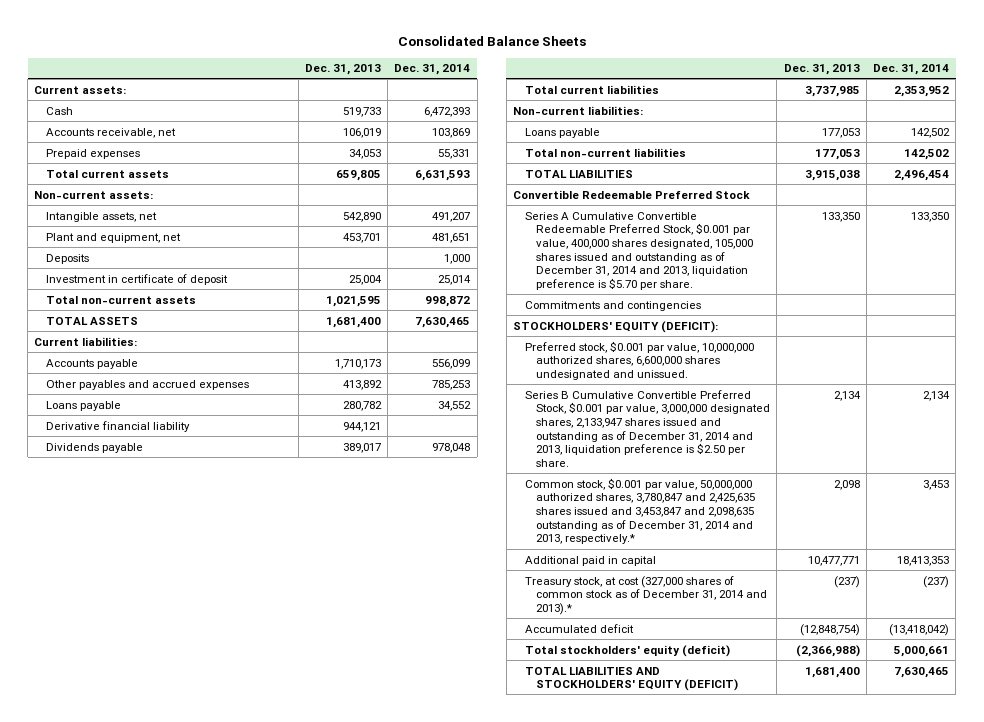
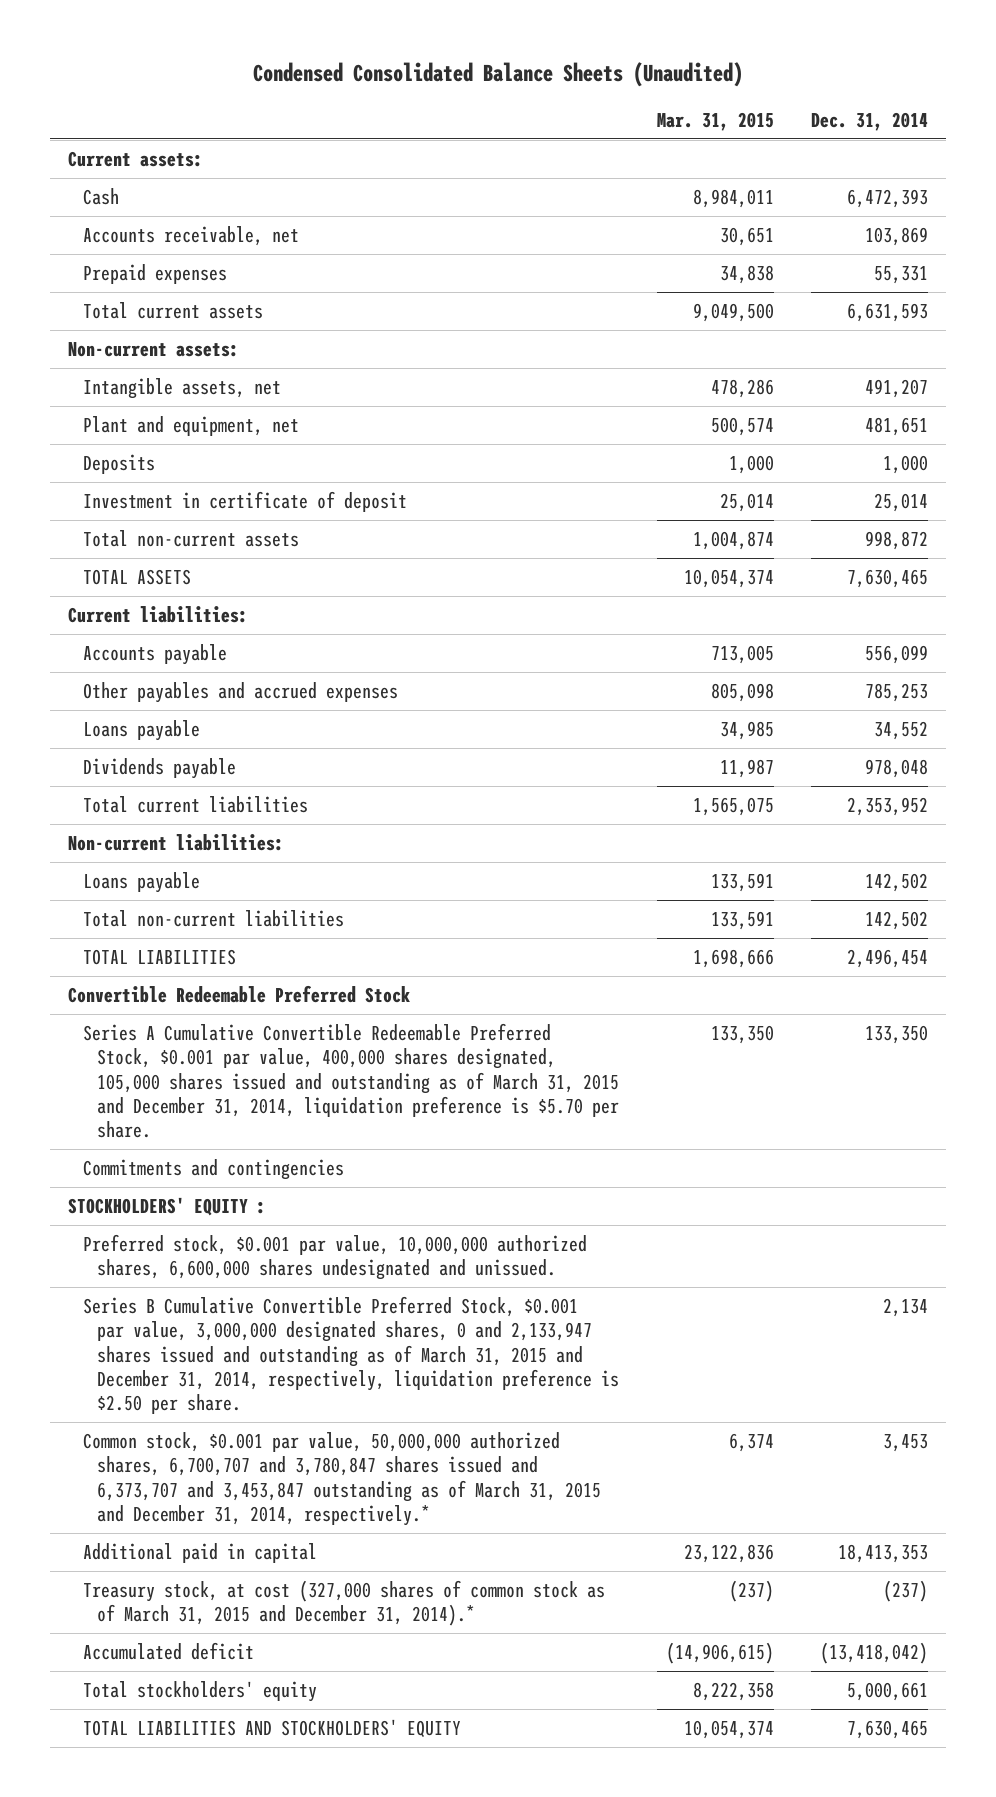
- Consolidated Balance Sheets
+ Condensed Consolidated Balance Sheets (Unaudited)
- | Dec. 31, 2013 | Dec. 31, 2014
+ | Mar. 31, 2015 | Dec. 31, 2014
- Derivative financial liability | 944,121 |
- Series A Cumulative Convertible Redeemable Preferred Stock, $0.001 par value, 400,000 shares designated, 105,000 shares issued and outstanding as of December 31, 2014 and 2013, liquidation preference is $5.70 per share. | 133,350 | 133,350
+ Series A Cumulative Convertible Redeemable Preferred Stock, $0.001 par value, 400,000 shares designated, 105,000 shares issued and outstanding as of March 31, 2015 and December 31, 2014, liquidation preference is $5.70 per share. | 133,350 | 133,350
- STOCKHOLDERS' EQUITY (DEFICIT):
+ STOCKHOLDERS' EQUITY :
- Series B Cumulative Convertible Preferred Stock, $0.001 par value, 3,000,000 designated shares, 2,133,947 shares issued and outstanding as of December 31, 2014 and 2013, liquidation preference is $2.50 per share. | 2,134 | 2,134
- Common stock, $0.001 par value, 50,000,000 authorized shares, 3,780,847 and 2,425,635 shares issued and 3,453,847 and 2,098,635 outstanding as of December 31, 2014 and 2013, respectively.* | 2,098 | 3,453
+ Series B Cumulative Convertible Preferred Stock, $0.001 par value, 3,000,000 designated shares, 0 and 2,133,947 shares issued and outstanding as of March 31, 2015 and December 31, 2014, respectively, liquidation preference is $2.50 per share. | | 2,134
+ Common stock, $0.001 par value, 50,000,000 authorized shares, 6,700,707 and 3,780,847 shares issued and 6,373,707 and 3,453,847 outstanding as of March 31, 2015 and December 31, 2014, respectively.* | 6,374 | 3,453
- Treasury stock, at cost (327,000 shares of common stock as of December 31, 2014 and 2013).* | (237) | (237)
+ Treasury stock, at cost (327,000 shares of common stock as of March 31, 2015 and December 31, 2014).* | (237) | (237)
- Total stockholders' equity (deficit) | (2,366,988) | 5,000,661
- TOTAL LIABILITIES AND STOCKHOLDERS' EQUITY (DEFICIT) | 1,681,400 | 7,630,465
+ Total stockholders' equity | 8,222,358 | 5,000,661
+ TOTAL LIABILITIES AND STOCKHOLDERS' EQUITY | 10,054,374 | 7,630,465

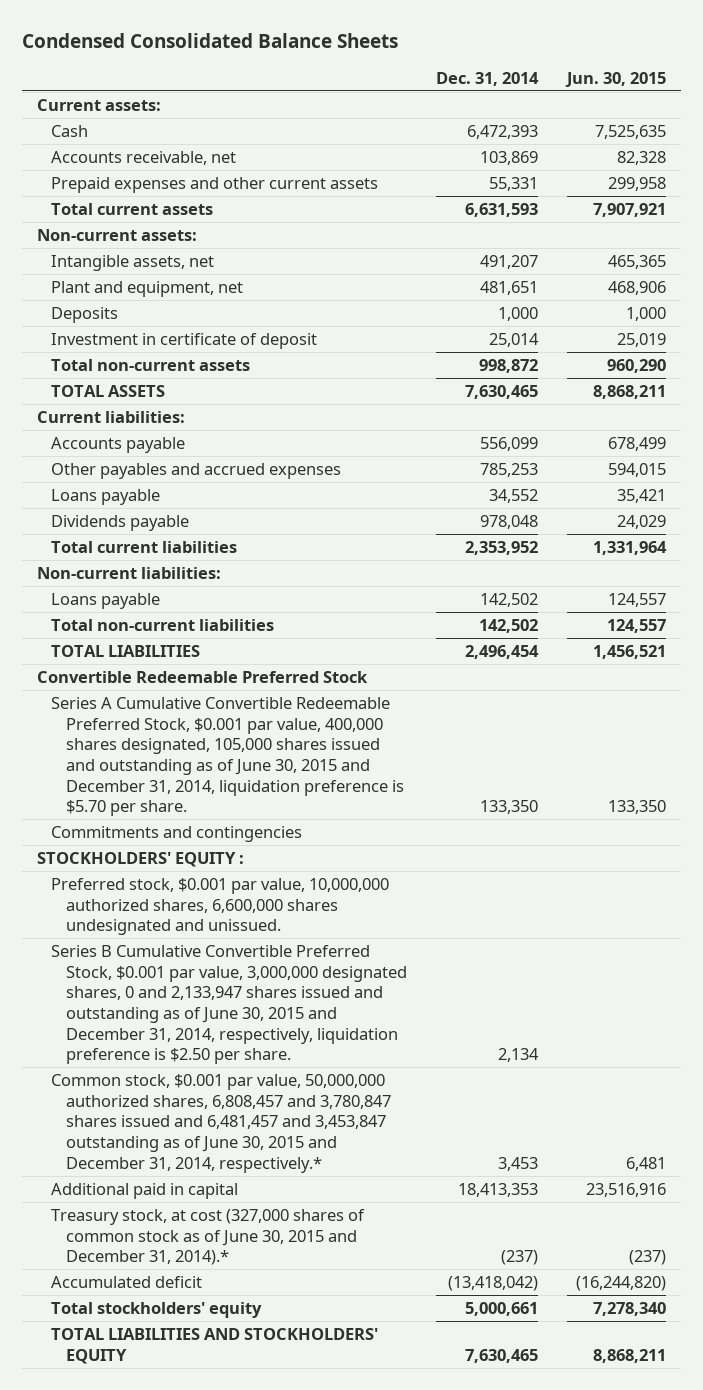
- Condensed Consolidated Balance Sheets (Unaudited)
+ Condensed Consolidated Balance Sheets
- | Mar. 31, 2015 | Dec. 31, 2014
+ | Dec. 31, 2014 | Jun. 30, 2015
- Prepaid expenses | 34,838 | 55,331
+ Prepaid expenses and other current assets | 55,331 | 299,958
- Series A Cumulative Convertible Redeemable Preferred Stock, $0.001 par value, 400,000 shares designated, 105,000 shares issued and outstanding as of March 31, 2015 and December 31, 2014, liquidation preference is $5.70 per share. | 133,350 | 133,350
+ Series A Cumulative Convertible Redeemable Preferred Stock, $0.001 par value, 400,000 shares designated, 105,000 shares issued and outstanding as of June 30, 2015 and December 31, 2014, liquidation preference is $5.70 per share. | 133,350 | 133,350
- Series B Cumulative Convertible Preferred Stock, $0.001 par value, 3,000,000 designated shares, 0 and 2,133,947 shares issued and outstanding as of March 31, 2015 and December 31, 2014, respectively, liquidation preference is $2.50 per share. | | 2,134
- Common stock, $0.001 par value, 50,000,000 authorized shares, 6,700,707 and 3,780,847 shares issued and 6,373,707 and 3,453,847 outstanding as of March 31, 2015 and December 31, 2014, respectively.* | 6,374 | 3,453
+ Series B Cumulative Convertible Preferred Stock, $0.001 par value, 3,000,000 designated shares, 0 and 2,133,947 shares issued and outstanding as of June 30, 2015 and December 31, 2014, respectively, liquidation preference is $2.50 per share. | 2,134 |
+ Common stock, $0.001 par value, 50,000,000 authorized shares, 6,808,457 and 3,780,847 shares issued and 6,481,457 and 3,453,847 outstanding as of June 30, 2015 and December 31, 2014, respectively.* | 3,453 | 6,481
- Treasury stock, at cost (327,000 shares of common stock as of March 31, 2015 and December 31, 2014).* | (237) | (237)
+ Treasury stock, at cost (327,000 shares of common stock as of June 30, 2015 and December 31, 2014).* | (237) | (237)

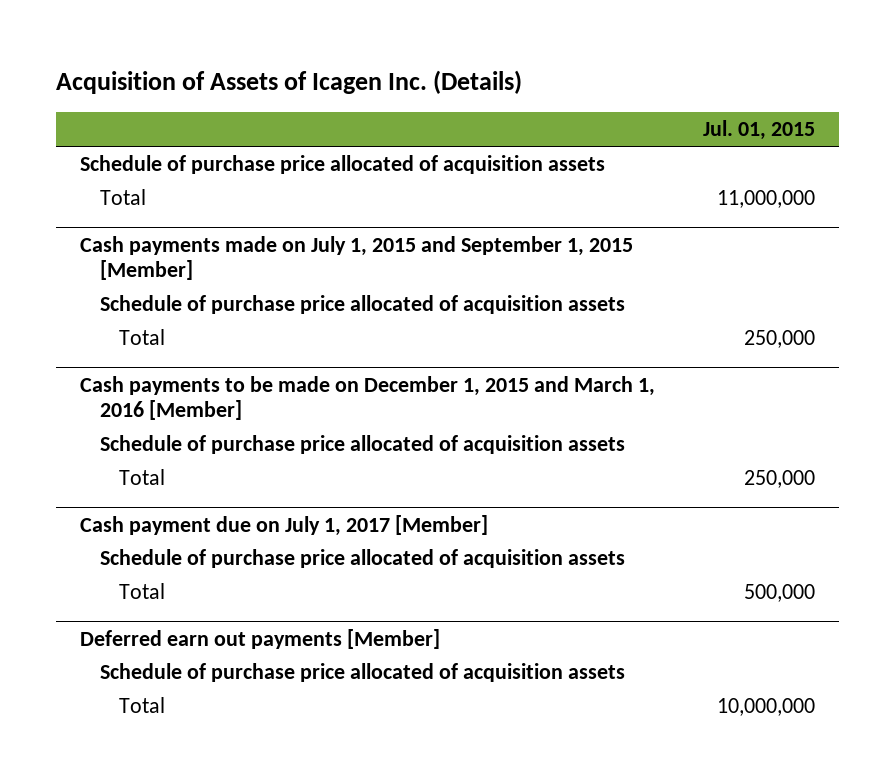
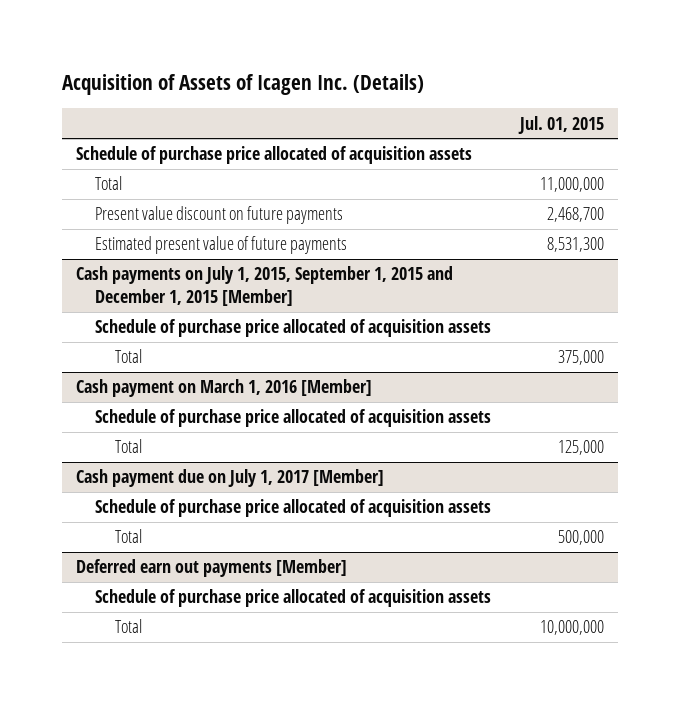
- Cash payments made on July 1, 2015 and September 1, 2015 [Member]
+ Present value discount on future payments | 2,468,700
+ Estimated present value of future payments | 8,531,300
+ Cash payments on July 1, 2015, September 1, 2015 and December 1, 2015 [Member]
- Total | 250,000
- Cash payments to be made on December 1, 2015 and March 1, 2016 [Member]
+ Total | 375,000
+ Cash payment on March 1, 2016 [Member]
- Total | 250,000
+ Total | 125,000

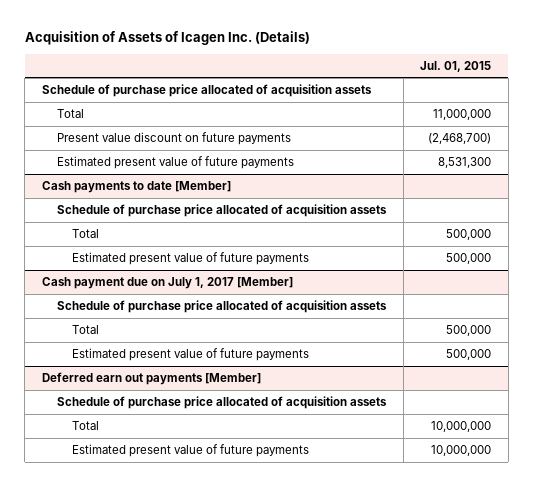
- Present value discount on future payments | 2,468,700
+ Present value discount on future payments | (2,468,700)
- Cash payments on July 1, 2015, September 1, 2015 and December 1, 2015 [Member]
- Schedule of purchase price allocated of acquisition assets
- Total | 375,000
- Cash payment on March 1, 2016 [Member]
+ Cash payments to date [Member]
- Total | 125,000
+ Total | 500,000
+ Estimated present value of future payments | 500,000
@ Cash payment due on July 1, 2017 [Member]
+ Estimated present value of future payments | 500,000
@ Deferred earn out payments [Member]
+ Estimated present value of future payments | 10,000,000

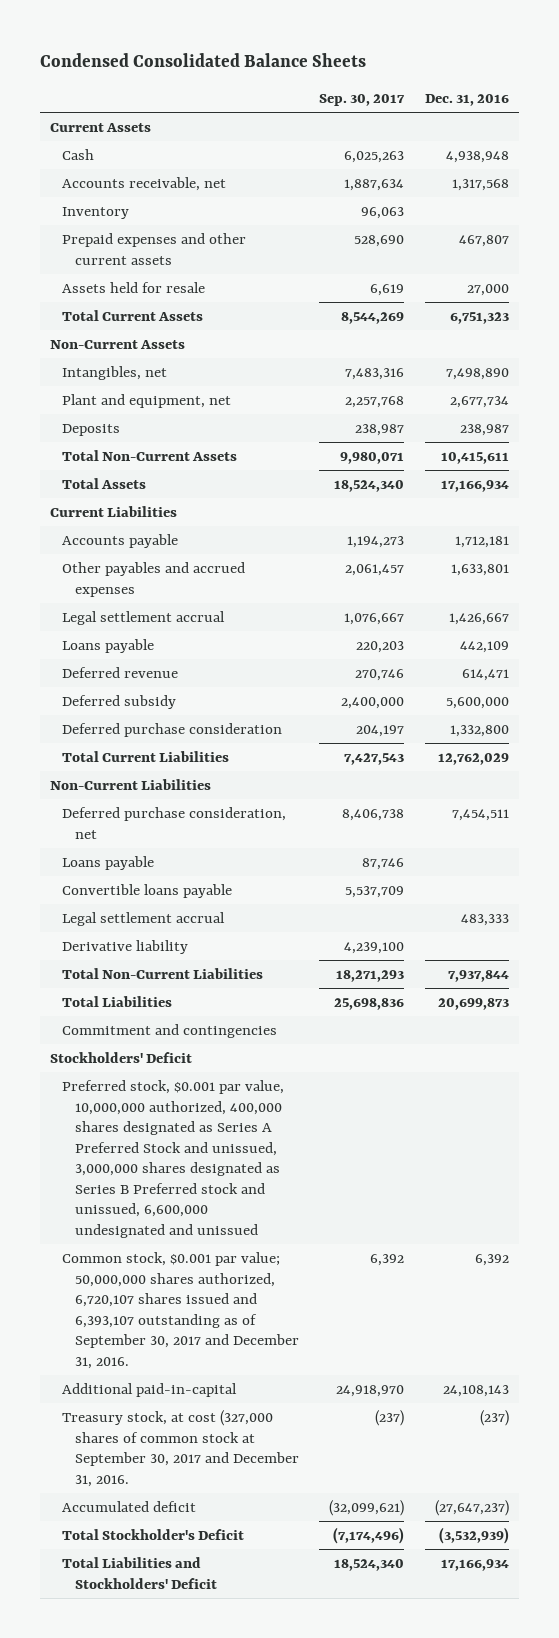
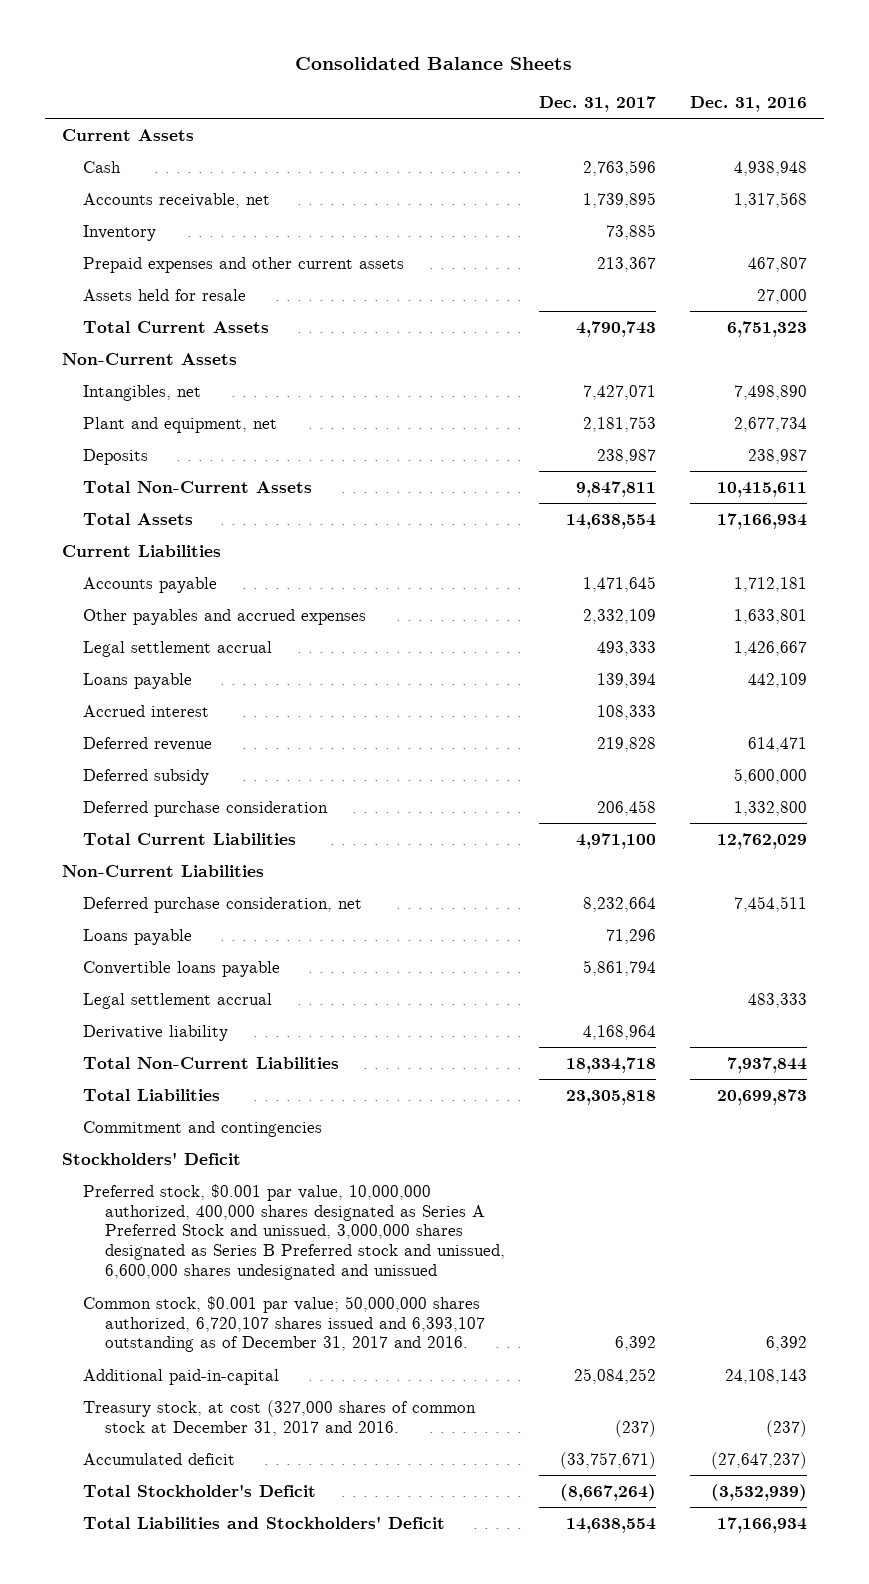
- Condensed Consolidated Balance Sheets
+ Consolidated Balance Sheets
- | Sep. 30, 2017 | Dec. 31, 2016
+ | Dec. 31, 2017 | Dec. 31, 2016
+ Accrued interest | 108,333 |
- Preferred stock, $0.001 par value, 10,000,000 authorized, 400,000 shares designated as Series A Preferred Stock and unissued, 3,000,000 shares designated as Series B Preferred stock and unissued, 6,600,000 undesignated and unissued
- Common stock, $0.001 par value; 50,000,000 shares authorized, 6,720,107 shares issued and 6,393,107 outstanding as of September 30, 2017 and December 31, 2016. | 6,392 | 6,392
+ Preferred stock, $0.001 par value, 10,000,000 authorized, 400,000 shares designated as Series A Preferred Stock and unissued, 3,000,000 shares designated as Series B Preferred stock and unissued, 6,600,000 shares undesignated and unissued
+ Common stock, $0.001 par value; 50,000,000 shares authorized, 6,720,107 shares issued and 6,393,107 outstanding as of December 31, 2017 and 2016. | 6,392 | 6,392
- Treasury stock, at cost (327,000 shares of common stock at September 30, 2017 and December 31, 2016. | (237) | (237)
+ Treasury stock, at cost (327,000 shares of common stock at December 31, 2017 and 2016. | (237) | (237)

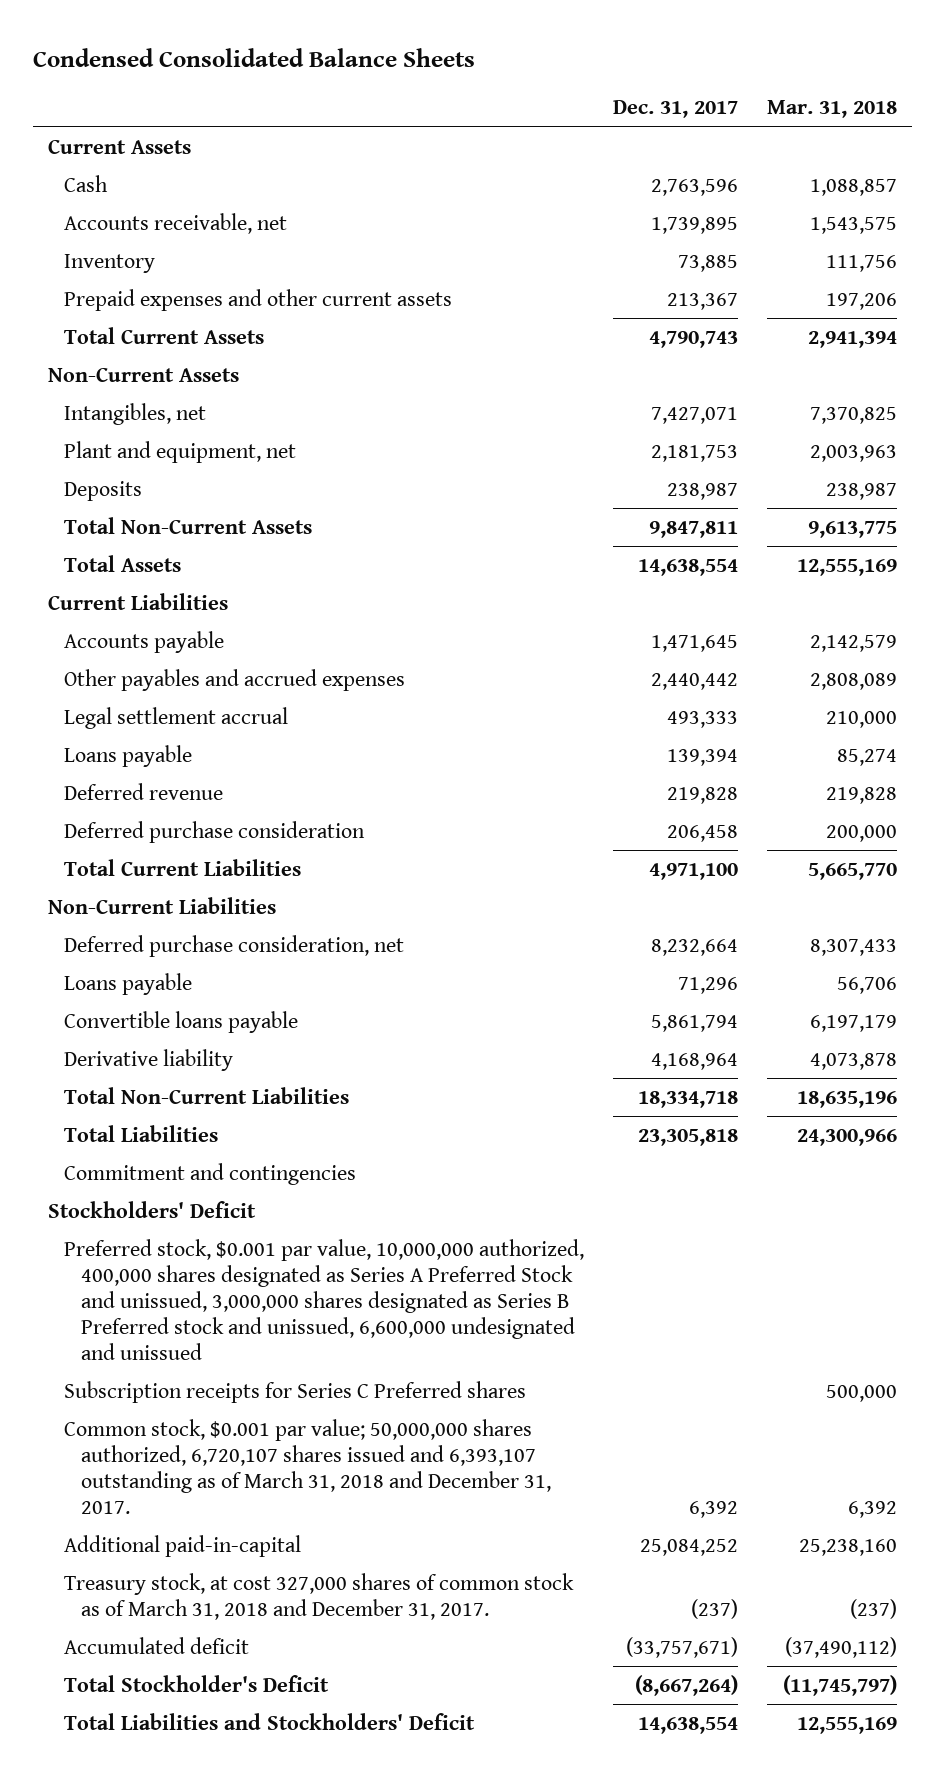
- Consolidated Balance Sheets
+ Condensed Consolidated Balance Sheets
- | Dec. 31, 2017 | Dec. 31, 2016
+ | Dec. 31, 2017 | Mar. 31, 2018
- Assets held for resale | | 27,000
- Other payables and accrued expenses | 2,332,109 | 1,633,801
+ Other payables and accrued expenses | 2,440,442 | 2,808,089
- Accrued interest | 108,333 |
- Deferred subsidy | | 5,600,000
- Legal settlement accrual | | 483,333
- Preferred stock, $0.001 par value, 10,000,000 authorized, 400,000 shares designated as Series A Preferred Stock and unissued, 3,000,000 shares designated as Series B Preferred stock and unissued, 6,600,000 shares undesignated and unissued
- Common stock, $0.001 par value; 50,000,000 shares authorized, 6,720,107 shares issued and 6,393,107 outstanding as of December 31, 2017 and 2016. | 6,392 | 6,392
+ Preferred stock, $0.001 par value, 10,000,000 authorized, 400,000 shares designated as Series A Preferred Stock and unissued, 3,000,000 shares designated as Series B Preferred stock and unissued, 6,600,000 undesignated and unissued
+ Subscription receipts for Series C Preferred shares | | 500,000
+ Common stock, $0.001 par value; 50,000,000 shares authorized, 6,720,107 shares issued and 6,393,107 outstanding as of March 31, 2018 and December 31, 2017. | 6,392 | 6,392
- Treasury stock, at cost (327,000 shares of common stock at December 31, 2017 and 2016. | (237) | (237)
+ Treasury stock, at cost 327,000 shares of common stock as of March 31, 2018 and December 31, 2017. | (237) | (237)

